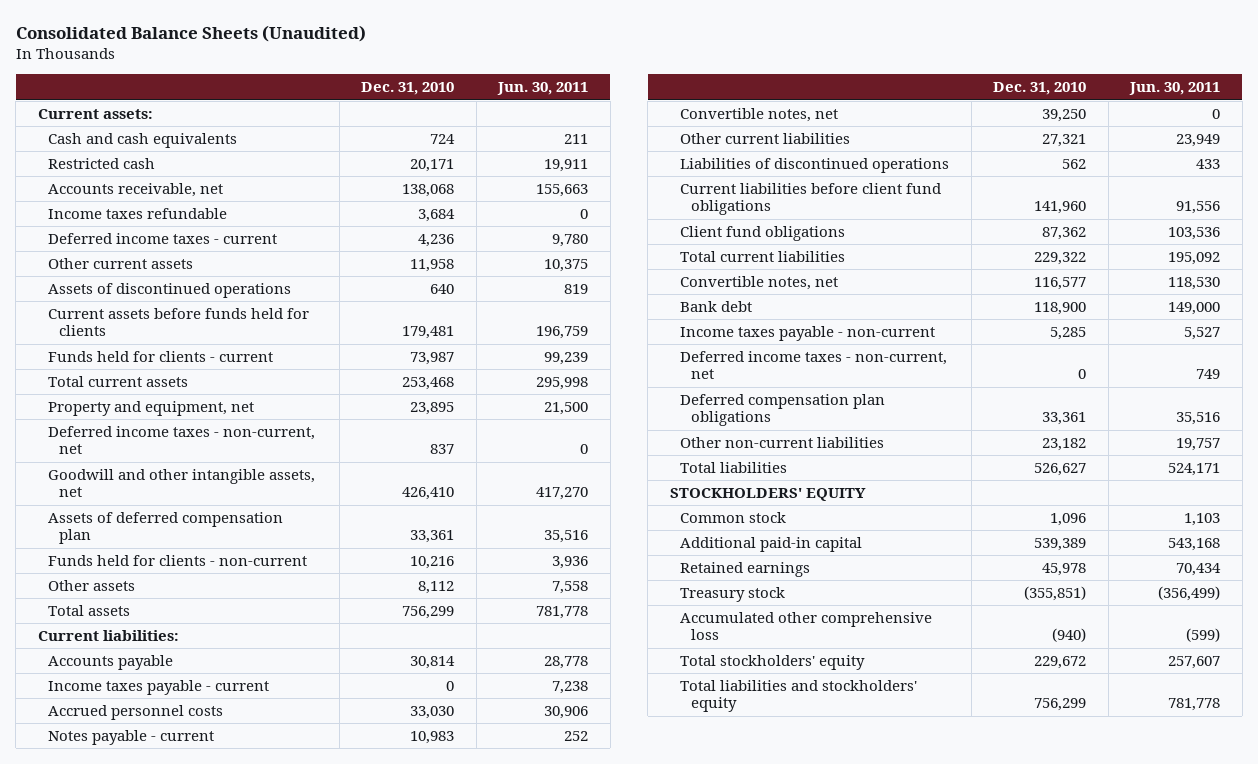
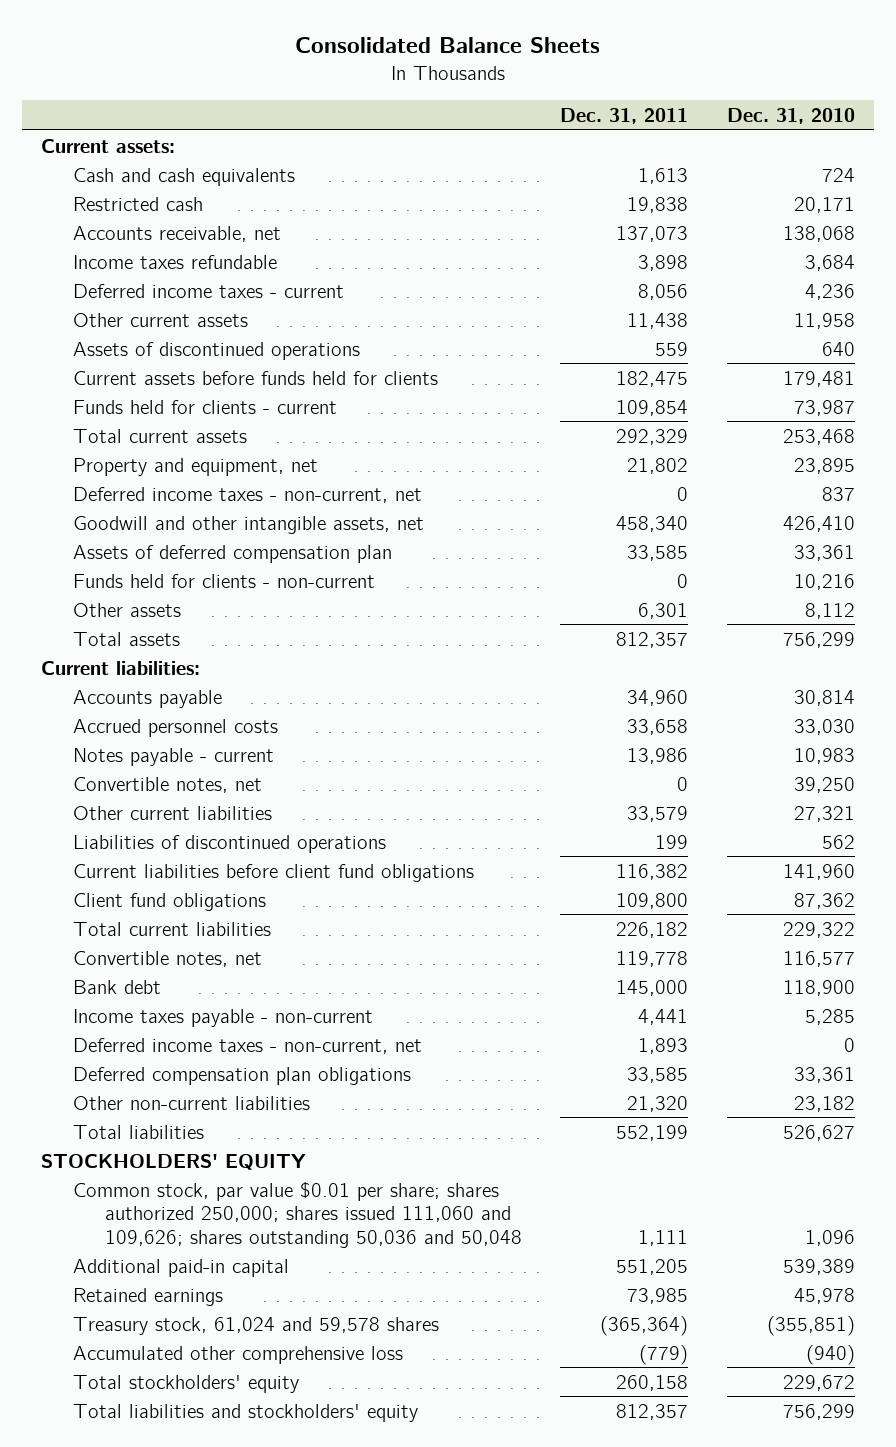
- Consolidated Balance Sheets (Unaudited)
+ Consolidated Balance Sheets
- | Dec. 31, 2010 | Jun. 30, 2011
+ | Dec. 31, 2011 | Dec. 31, 2010
- Income taxes payable - current | 0 | 7,238
- Common stock | 1,096 | 1,103
+ Common stock, par value $0.01 per share; shares authorized 250,000; shares issued 111,060 and 109,626; shares outstanding 50,036 and 50,048 | 1,111 | 1,096
- Treasury stock | (355,851) | (356,499)
+ Treasury stock, 61,024 and 59,578 shares | (365,364) | (355,851)

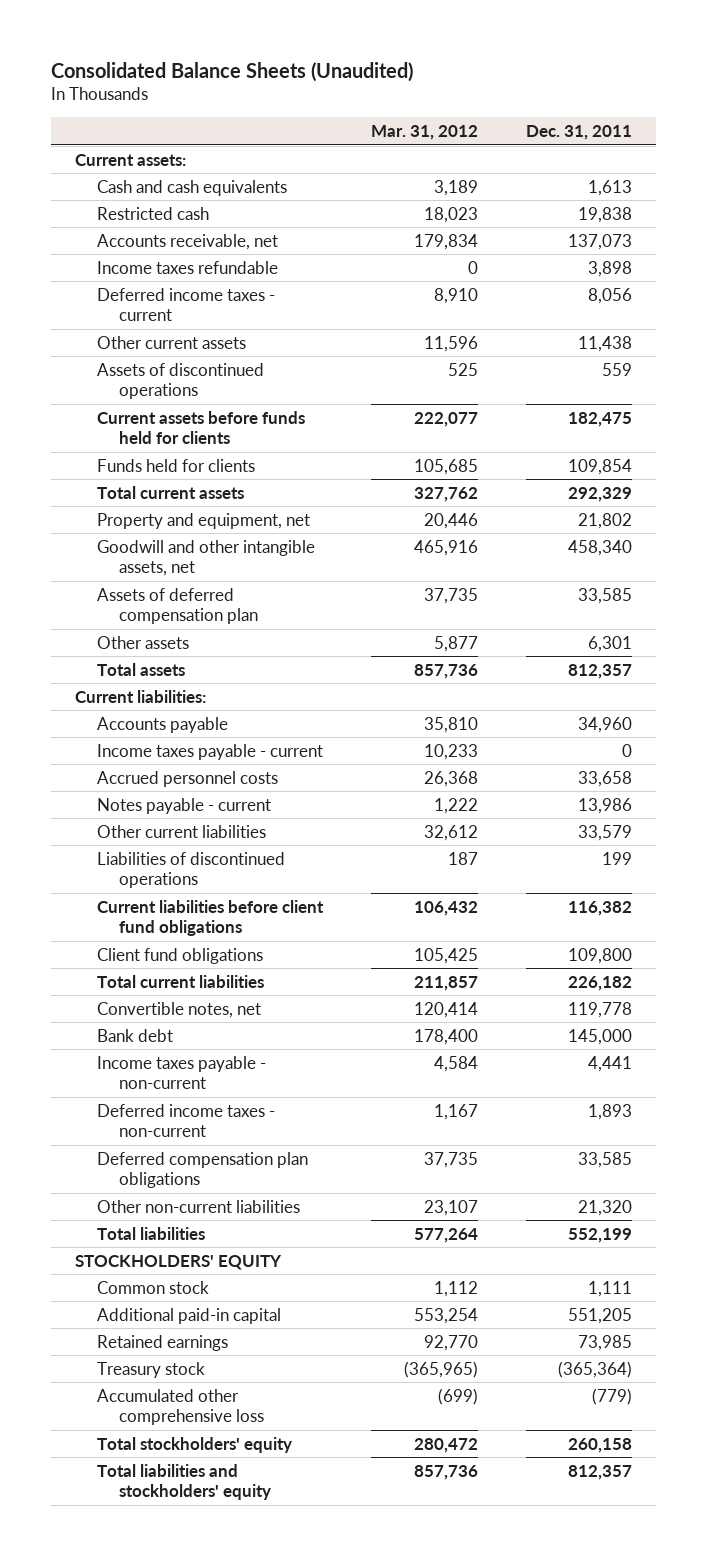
- Consolidated Balance Sheets
+ Consolidated Balance Sheets (Unaudited)
- | Dec. 31, 2011 | Dec. 31, 2010
+ | Mar. 31, 2012 | Dec. 31, 2011
- Funds held for clients - current | 109,854 | 73,987
+ Funds held for clients | 105,685 | 109,854
- Deferred income taxes - non-current, net | 0 | 837
- Funds held for clients - non-current | 0 | 10,216
+ Income taxes payable - current | 10,233 | 0
- Convertible notes, net | 0 | 39,250
- Deferred income taxes - non-current, net | 1,893 | 0
+ Deferred income taxes - non-current | 1,167 | 1,893
- Common stock, par value $0.01 per share; shares authorized 250,000; shares issued 111,060 and 109,626; shares outstanding 50,036 and 50,048 | 1,111 | 1,096
+ Common stock | 1,112 | 1,111
- Treasury stock, 61,024 and 59,578 shares | (365,364) | (355,851)
+ Treasury stock | (365,965) | (365,364)

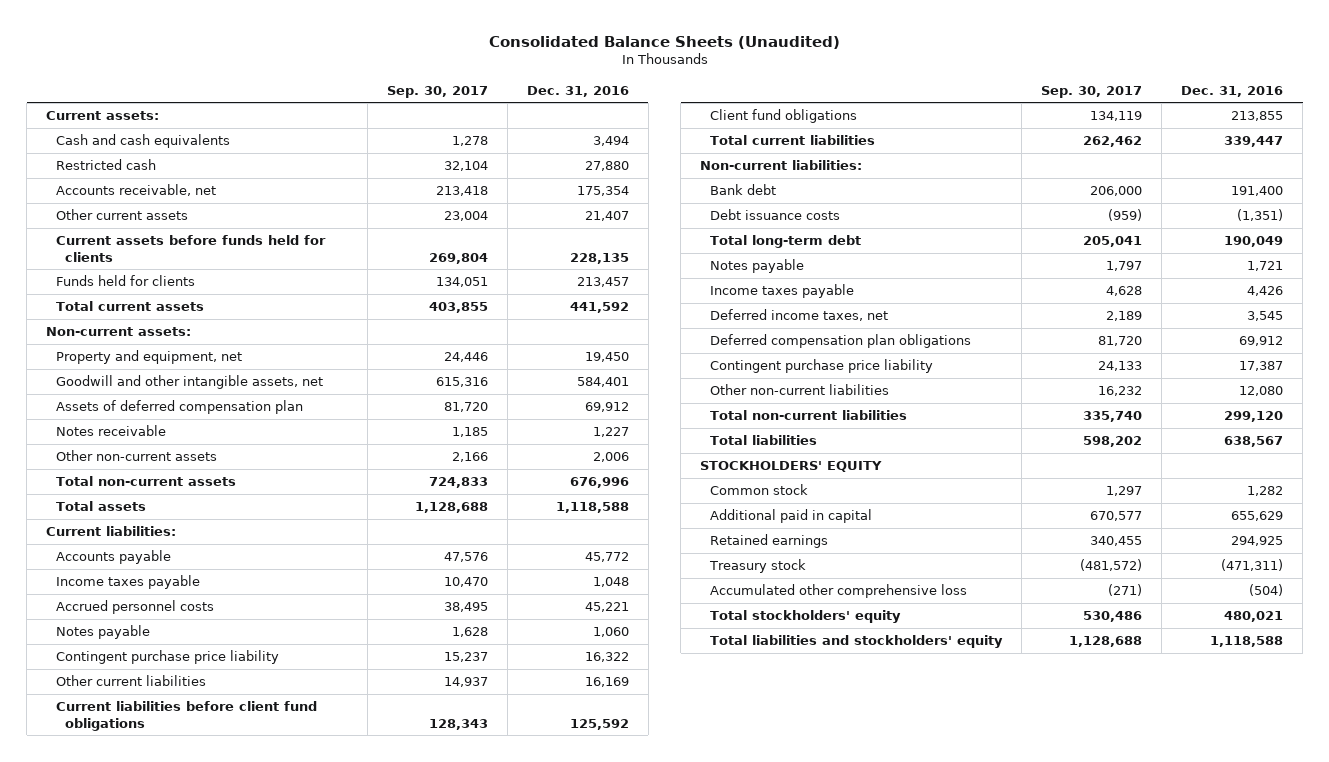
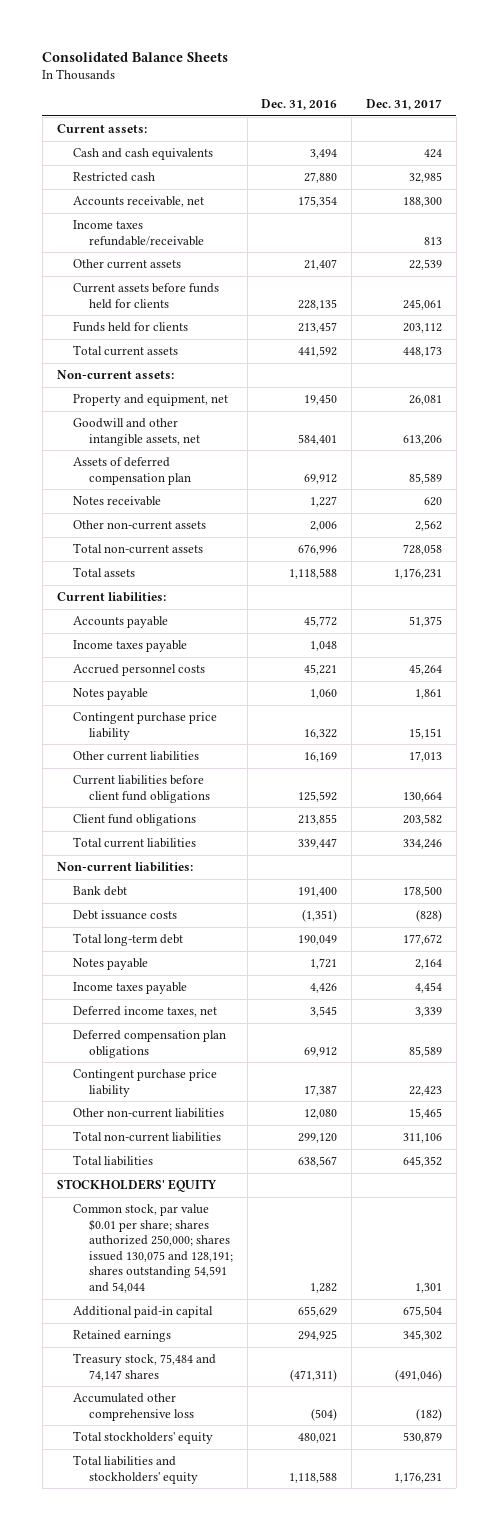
- Consolidated Balance Sheets (Unaudited)
+ Consolidated Balance Sheets
- | Sep. 30, 2017 | Dec. 31, 2016
+ | Dec. 31, 2016 | Dec. 31, 2017
+ Income taxes refundable/receivable | | 813
- Common stock | 1,297 | 1,282
- Additional paid in capital | 670,577 | 655,629
+ Common stock, par value $0.01 per share; shares authorized 250,000; shares issued 130,075 and 128,191; shares outstanding 54,591 and 54,044 | 1,282 | 1,301
+ Additional paid-in capital | 655,629 | 675,504
- Treasury stock | (481,572) | (471,311)
+ Treasury stock, 75,484 and 74,147 shares | (471,311) | (491,046)

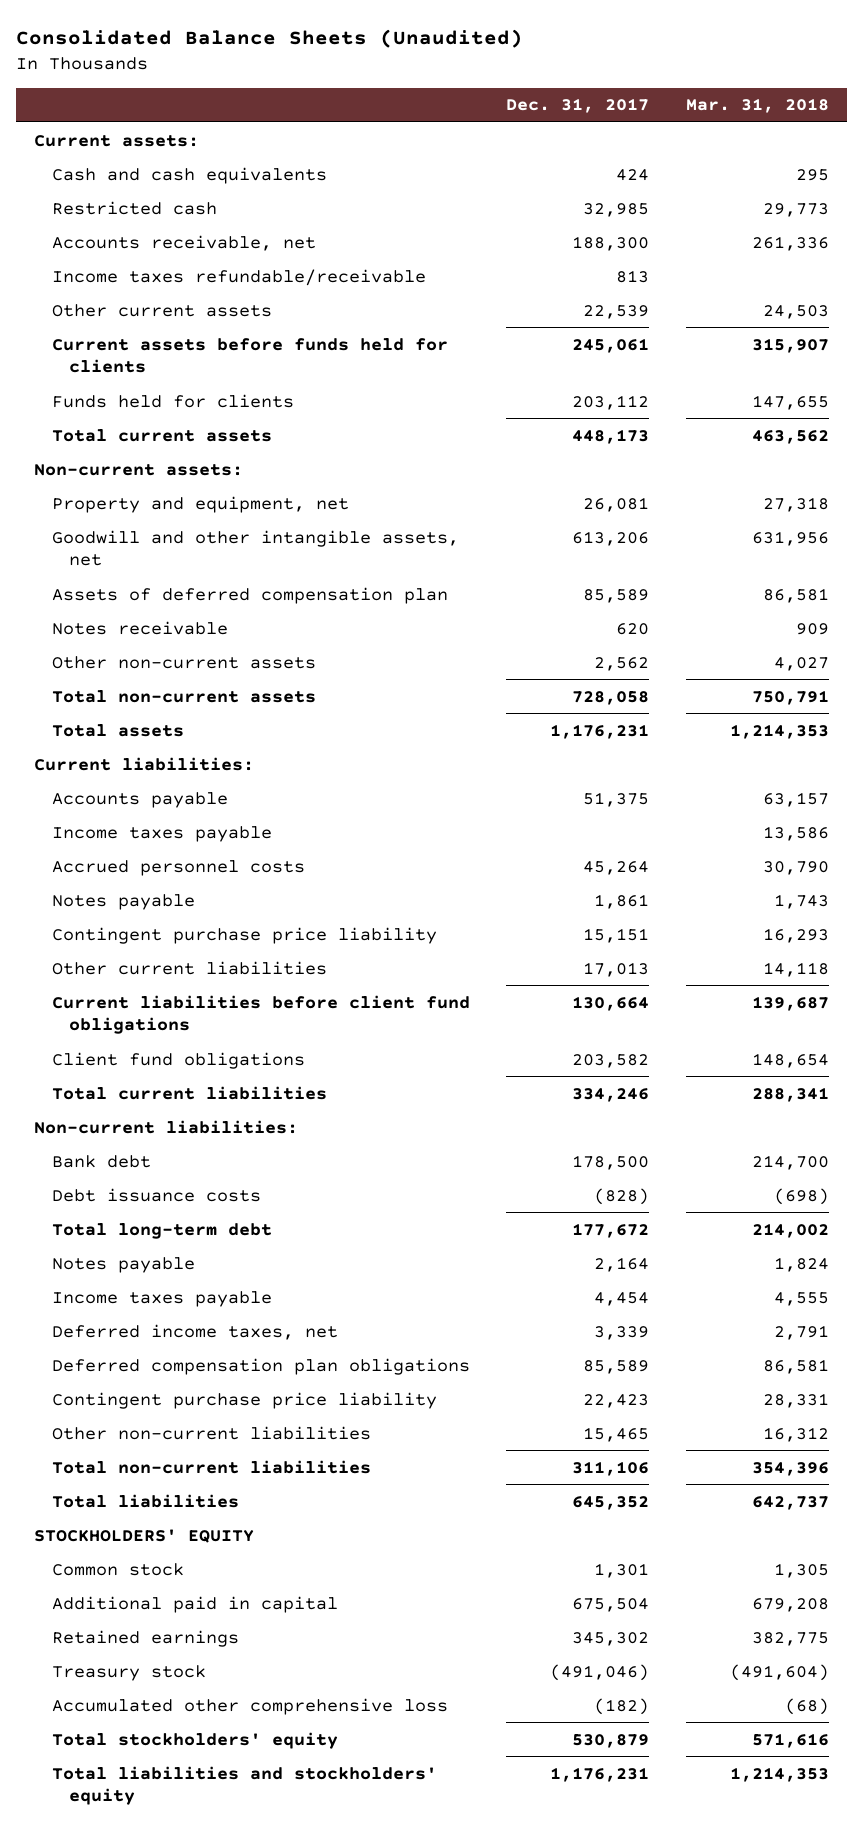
- Consolidated Balance Sheets
+ Consolidated Balance Sheets (Unaudited)
- | Dec. 31, 2016 | Dec. 31, 2017
+ | Dec. 31, 2017 | Mar. 31, 2018
- Common stock, par value $0.01 per share; shares authorized 250,000; shares issued 130,075 and 128,191; shares outstanding 54,591 and 54,044 | 1,282 | 1,301
- Additional paid-in capital | 655,629 | 675,504
+ Common stock | 1,301 | 1,305
+ Additional paid in capital | 675,504 | 679,208
- Treasury stock, 75,484 and 74,147 shares | (471,311) | (491,046)
+ Treasury stock | (491,046) | (491,604)

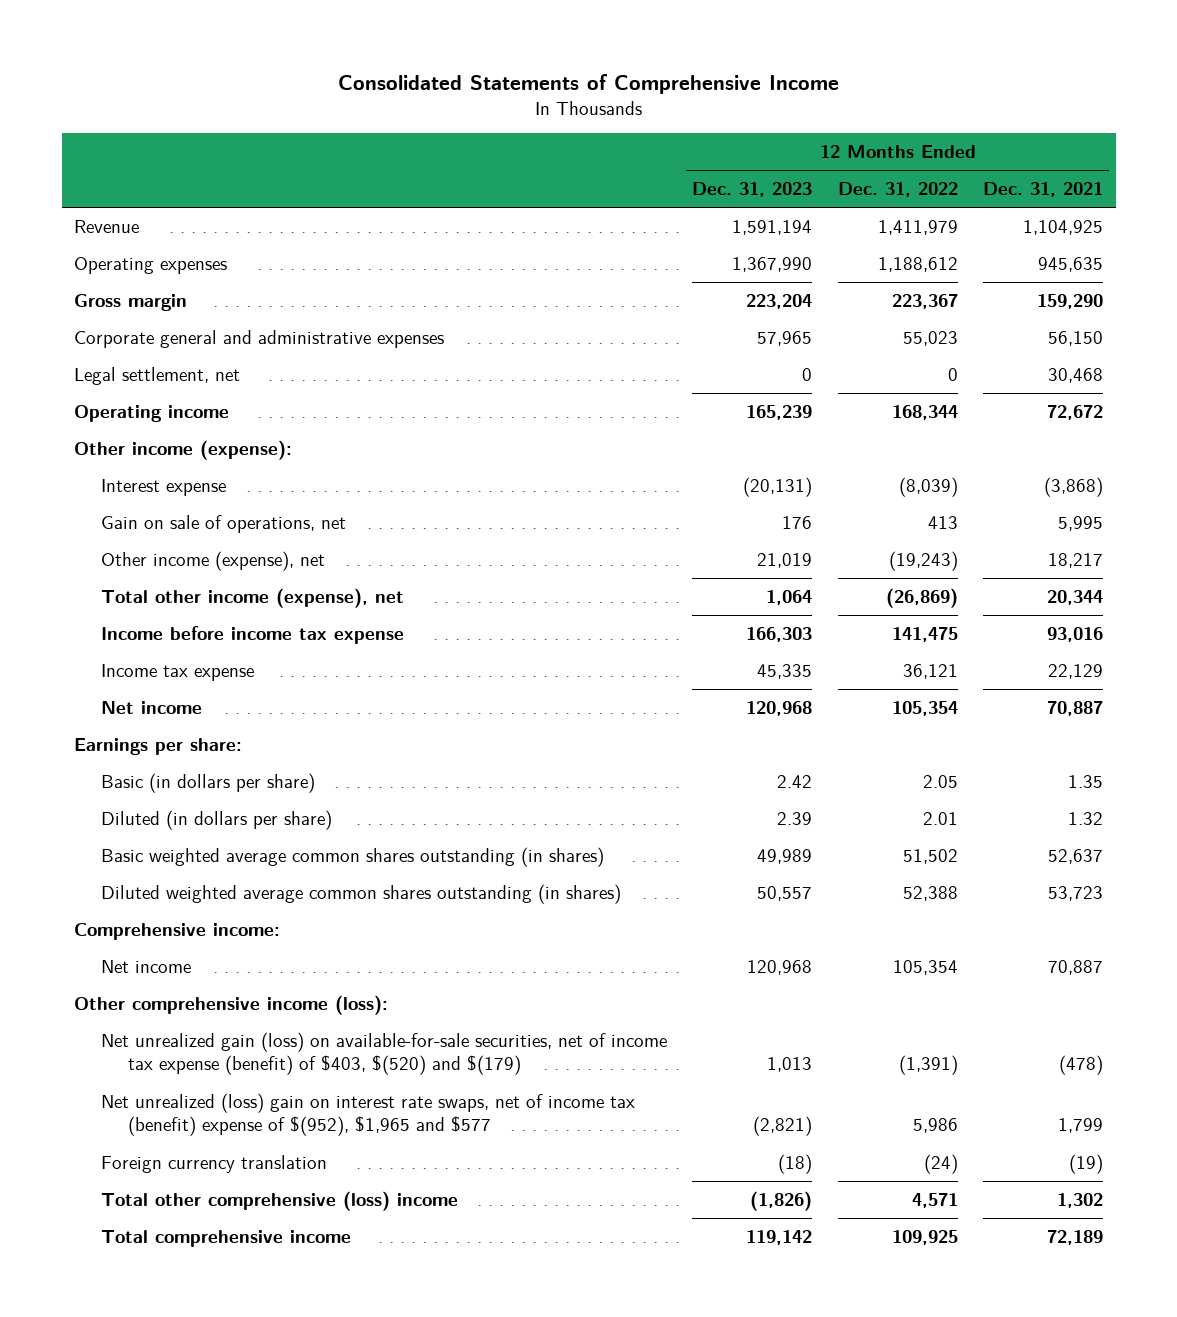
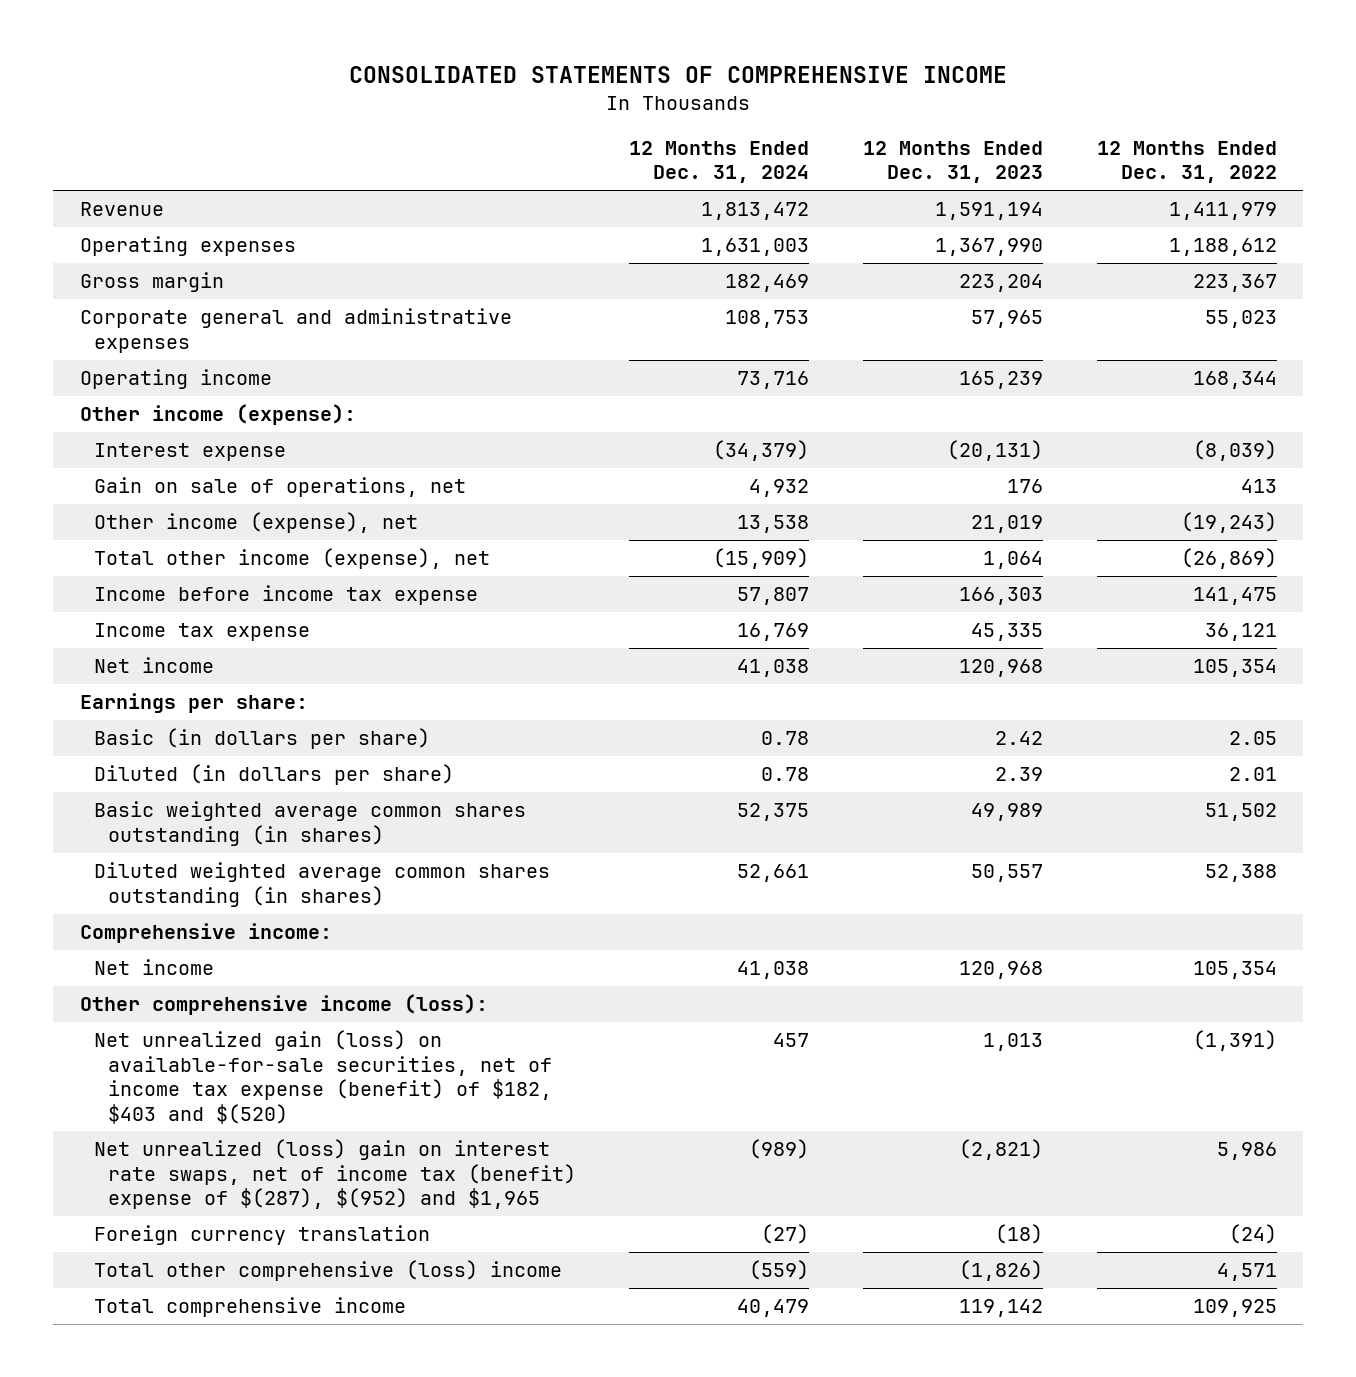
- Consolidated Statements of Comprehensive Income
+ CONSOLIDATED STATEMENTS OF COMPREHENSIVE INCOME
- | 12 Months Ended Dec. 31, 2023 | 12 Months Ended Dec. 31, 2022 | 12 Months Ended Dec. 31, 2021
+ | 12 Months Ended Dec. 31, 2024 | 12 Months Ended Dec. 31, 2023 | 12 Months Ended Dec. 31, 2022
- Legal settlement, net | 0 | 0 | 30,468
- Net unrealized gain (loss) on available-for-sale securities, net of income tax expense (benefit) of $403, $(520) and $(179) | 1,013 | (1,391) | (478)
- Net unrealized (loss) gain on interest rate swaps, net of income tax (benefit) expense of $(952), $1,965 and $577 | (2,821) | 5,986 | 1,799
+ Net unrealized gain (loss) on available-for-sale securities, net of income tax expense (benefit) of $182, $403 and $(520) | 457 | 1,013 | (1,391)
+ Net unrealized (loss) gain on interest rate swaps, net of income tax (benefit) expense of $(287), $(952) and $1,965 | (989) | (2,821) | 5,986

